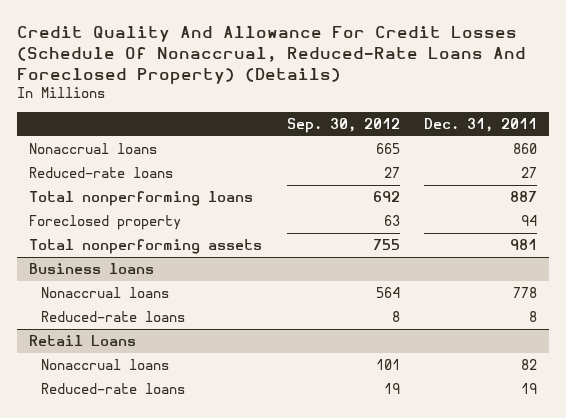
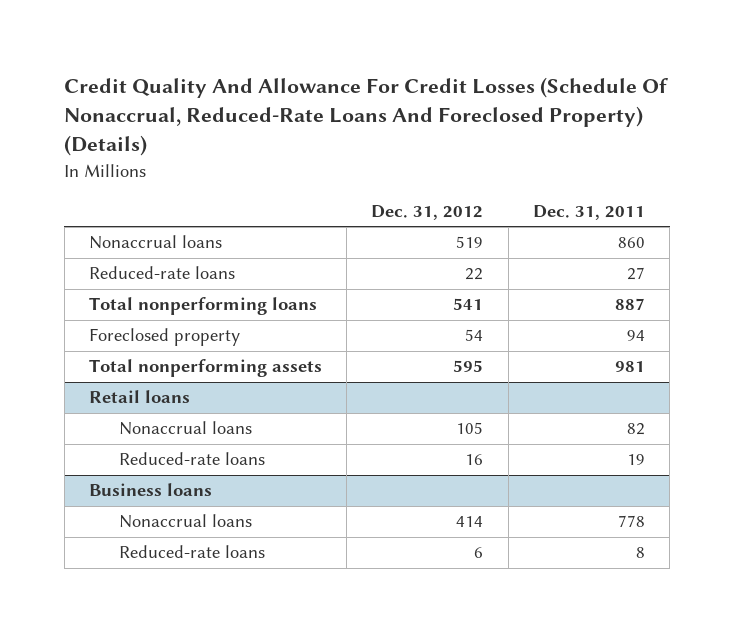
- | Sep. 30, 2012 | Dec. 31, 2011
+ | Dec. 31, 2012 | Dec. 31, 2011
+ Retail loans
+ Nonaccrual loans | 105 | 82
+ Reduced-rate loans | 16 | 19
- Retail Loans
- Nonaccrual loans | 101 | 82
- Reduced-rate loans | 19 | 19

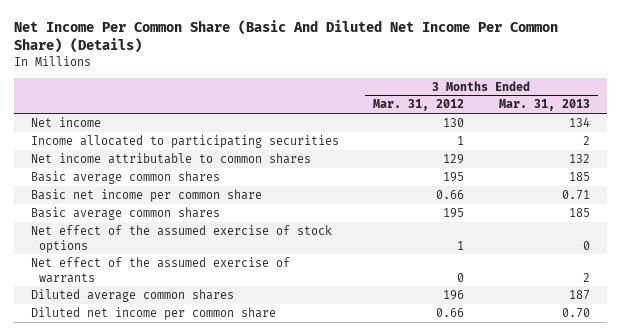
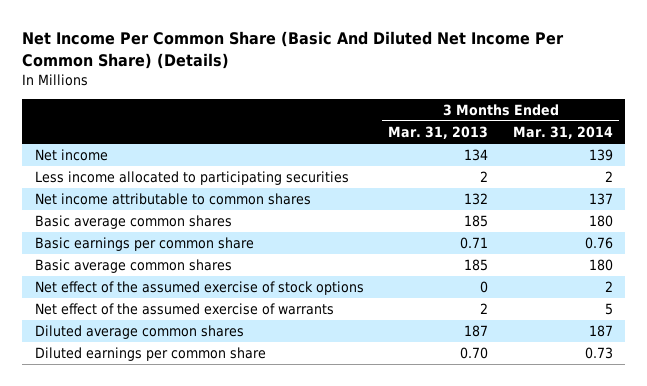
- | 3 Months Ended Mar. 31, 2012 | 3 Months Ended Mar. 31, 2013
+ | 3 Months Ended Mar. 31, 2013 | 3 Months Ended Mar. 31, 2014
- Income allocated to participating securities | 1 | 2
+ Less income allocated to participating securities | 2 | 2
- Basic net income per common share | 0.66 | 0.71
+ Basic earnings per common share | 0.71 | 0.76
- Diluted net income per common share | 0.66 | 0.70
+ Diluted earnings per common share | 0.70 | 0.73

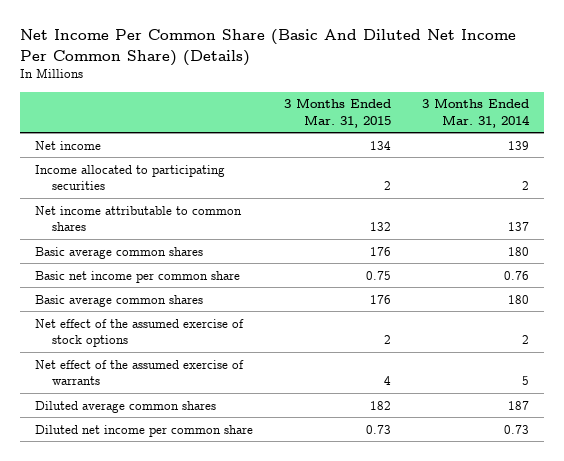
- | 3 Months Ended Mar. 31, 2013 | 3 Months Ended Mar. 31, 2014
+ | 3 Months Ended Mar. 31, 2015 | 3 Months Ended Mar. 31, 2014
- Less income allocated to participating securities | 2 | 2
+ Income allocated to participating securities | 2 | 2
- Basic earnings per common share | 0.71 | 0.76
+ Basic net income per common share | 0.75 | 0.76
- Diluted earnings per common share | 0.70 | 0.73
+ Diluted net income per common share | 0.73 | 0.73

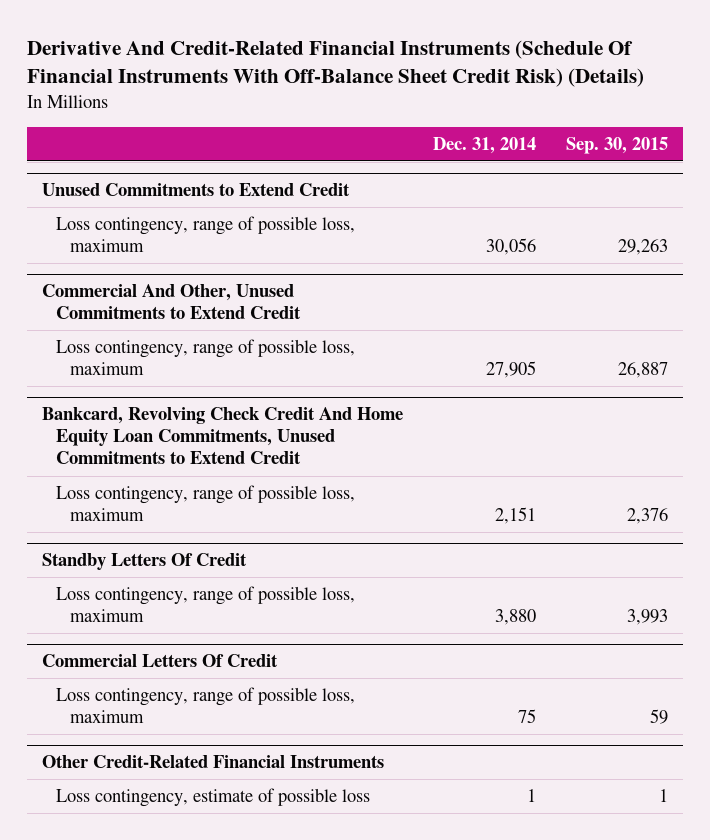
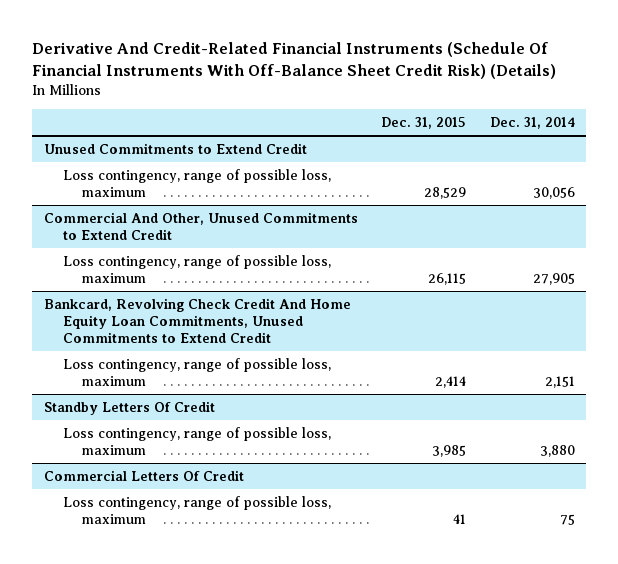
- | Dec. 31, 2014 | Sep. 30, 2015
+ | Dec. 31, 2015 | Dec. 31, 2014
- Other Credit-Related Financial Instruments
- Loss contingency, estimate of possible loss | 1 | 1

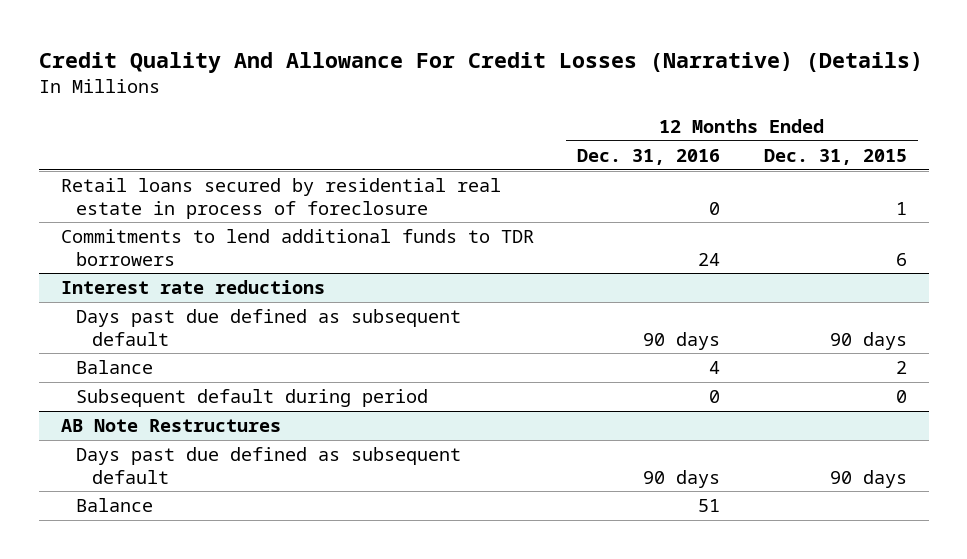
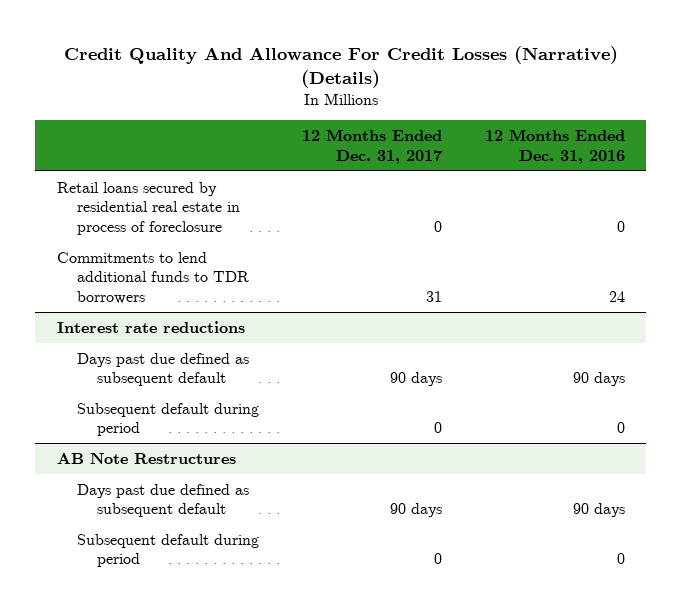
- | 12 Months Ended Dec. 31, 2016 | 12 Months Ended Dec. 31, 2015
+ | 12 Months Ended Dec. 31, 2017 | 12 Months Ended Dec. 31, 2016
@ Interest rate reductions
- Balance | 4 | 2
@ AB Note Restructures
- Balance | 51 |
+ Subsequent default during period | 0 | 0

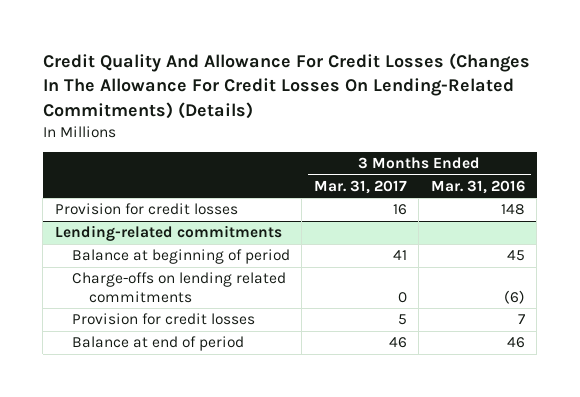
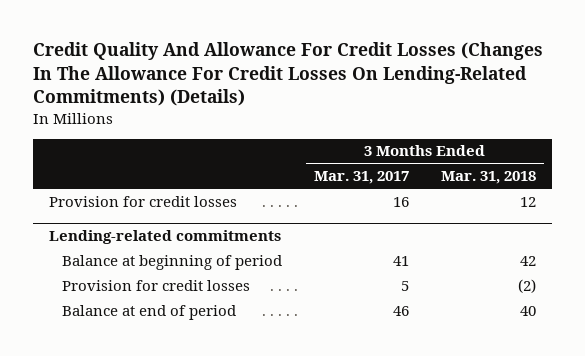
- | 3 Months Ended Mar. 31, 2017 | 3 Months Ended Mar. 31, 2016
+ | 3 Months Ended Mar. 31, 2017 | 3 Months Ended Mar. 31, 2018
@ Lending-related commitments
- Charge-offs on lending related commitments | 0 | (6)

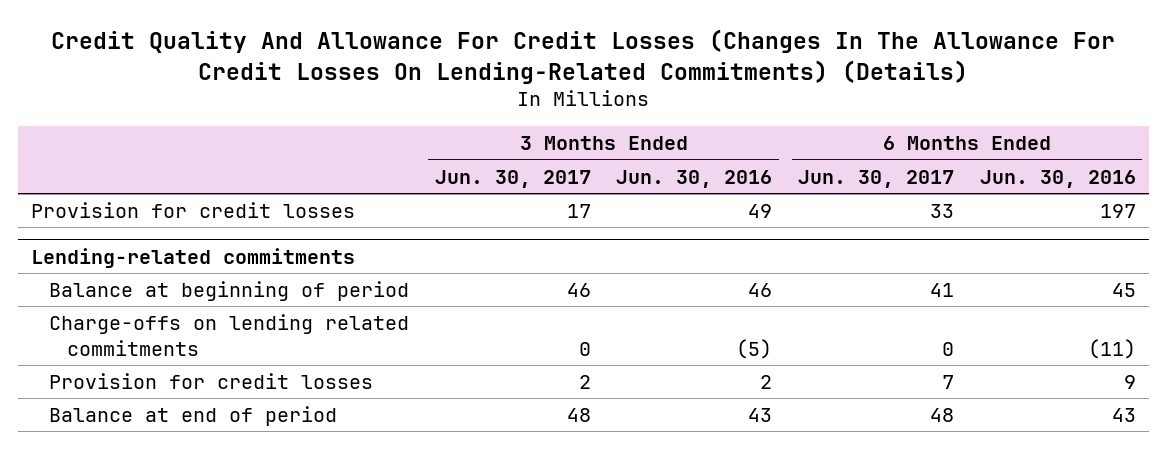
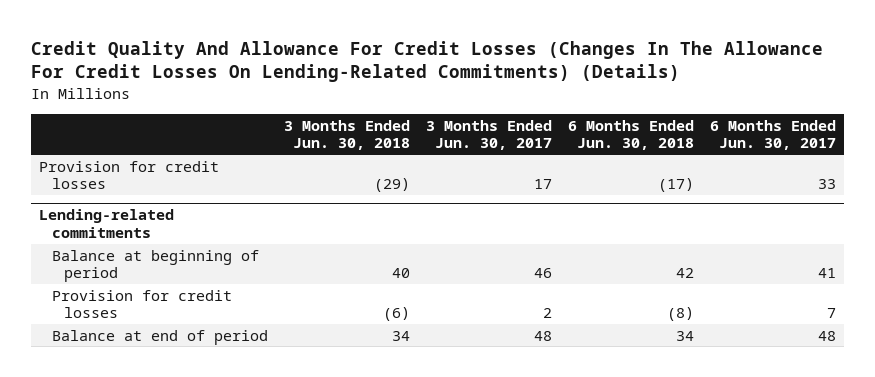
- | 3 Months Ended Jun. 30, 2017 | 3 Months Ended Jun. 30, 2016 | 6 Months Ended Jun. 30, 2017 | 6 Months Ended Jun. 30, 2016
+ | 3 Months Ended Jun. 30, 2018 | 3 Months Ended Jun. 30, 2017 | 6 Months Ended Jun. 30, 2018 | 6 Months Ended Jun. 30, 2017
@ Lending-related commitments
- Charge-offs on lending related commitments | 0 | (5) | 0 | (11)

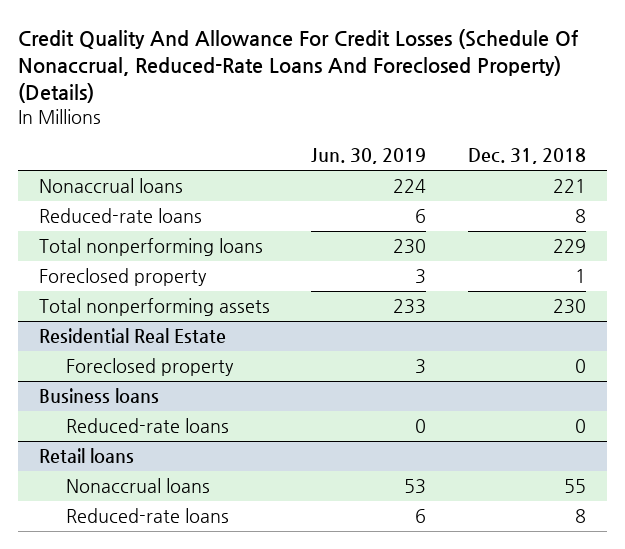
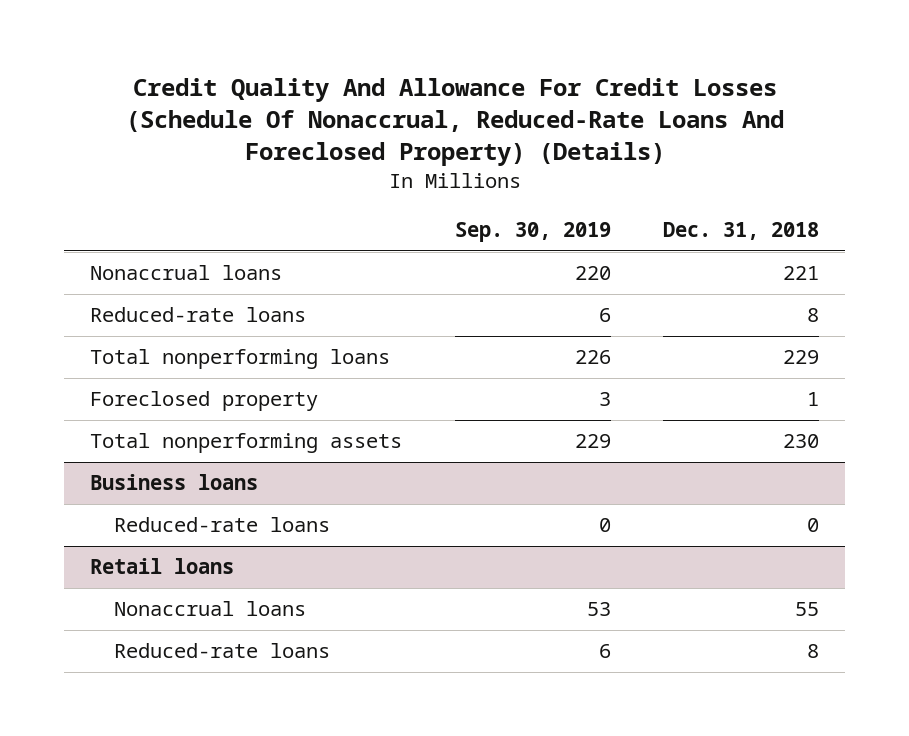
- | Jun. 30, 2019 | Dec. 31, 2018
+ | Sep. 30, 2019 | Dec. 31, 2018
- Residential Real Estate
- Foreclosed property | 3 | 0

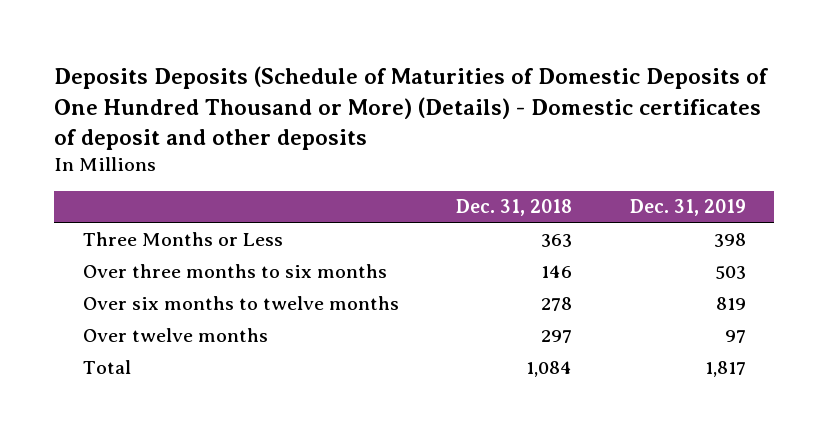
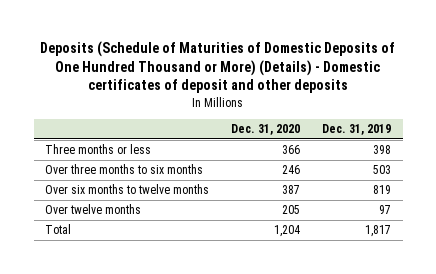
- Deposits Deposits (Schedule of Maturities of Domestic Deposits of One Hundred Thousand or More) (Details) - Domestic certificates of deposit and other deposits
+ Deposits (Schedule of Maturities of Domestic Deposits of One Hundred Thousand or More) (Details) - Domestic certificates of deposit and other deposits
- | Dec. 31, 2018 | Dec. 31, 2019
+ | Dec. 31, 2020 | Dec. 31, 2019
- Three Months or Less | 363 | 398
+ Three months or less | 366 | 398

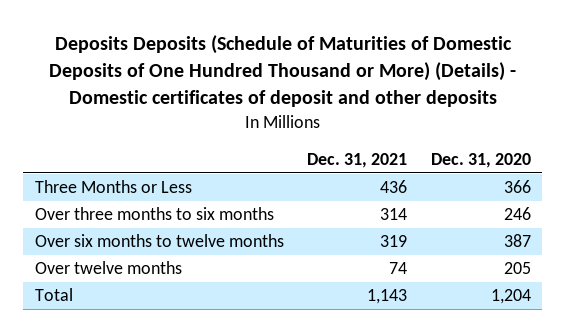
- Deposits (Schedule of Maturities of Domestic Deposits of One Hundred Thousand or More) (Details) - Domestic certificates of deposit and other deposits
+ Deposits Deposits (Schedule of Maturities of Domestic Deposits of One Hundred Thousand or More) (Details) - Domestic certificates of deposit and other deposits
- | Dec. 31, 2020 | Dec. 31, 2019
+ | Dec. 31, 2021 | Dec. 31, 2020
- Three months or less | 366 | 398
+ Three Months or Less | 436 | 366

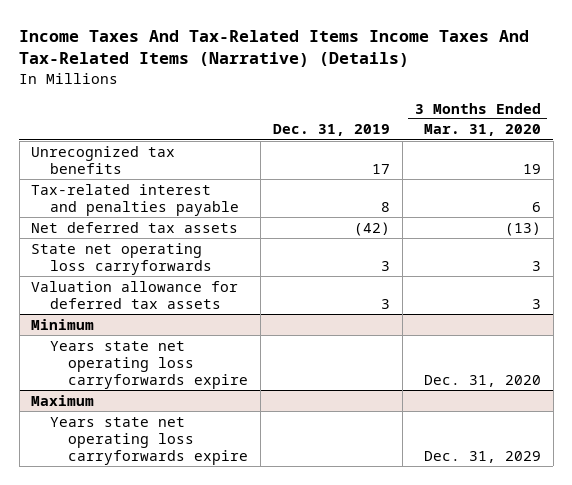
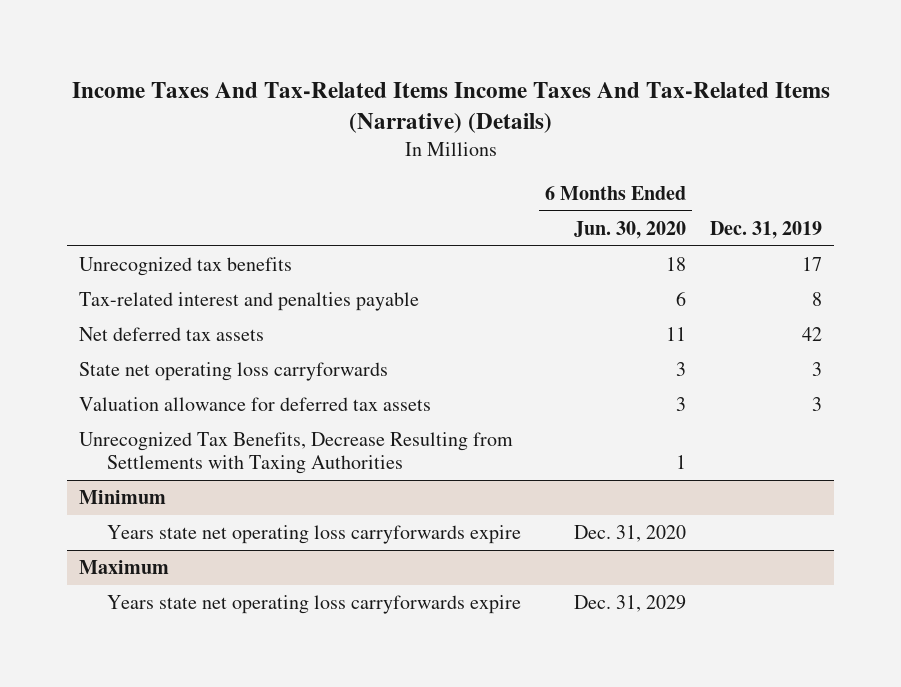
- | Dec. 31, 2019 | 3 Months Ended Mar. 31, 2020
+ | 6 Months Ended Jun. 30, 2020 | Dec. 31, 2019
- Net deferred tax assets | (42) | (13)
+ Net deferred tax assets | 11 | 42
+ Unrecognized Tax Benefits, Decrease Resulting from Settlements with Taxing Authorities | 1 |

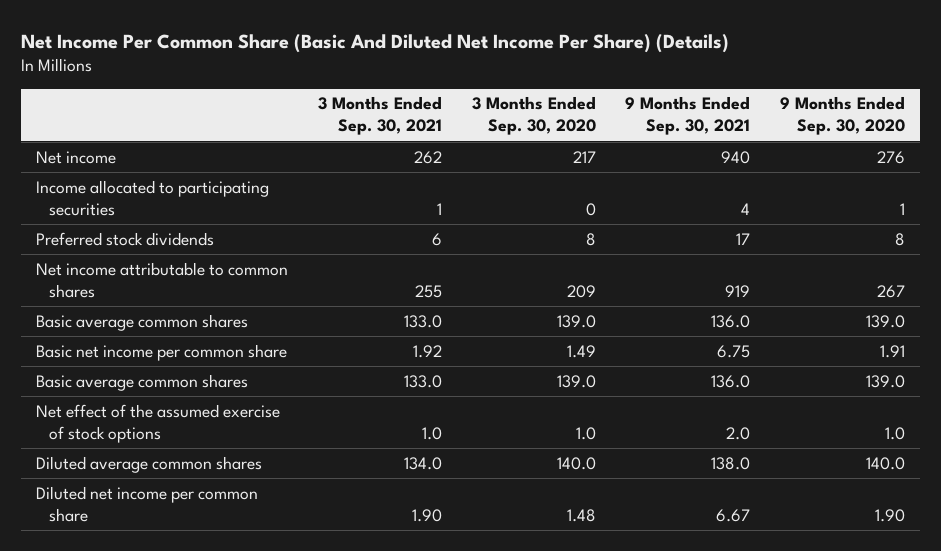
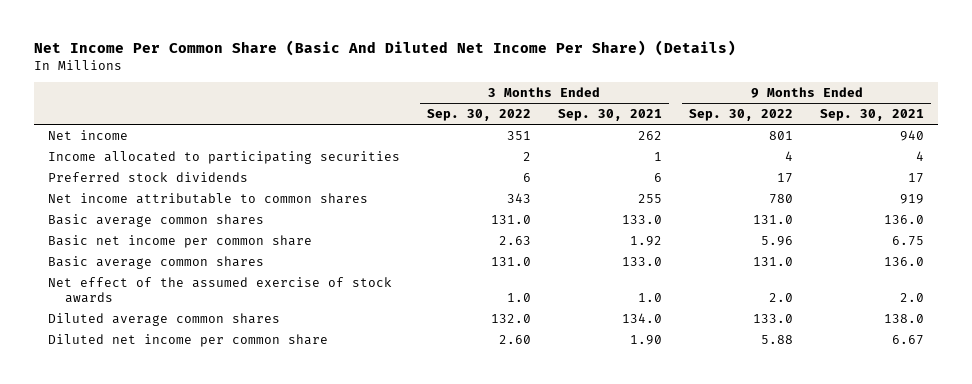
- | 3 Months Ended Sep. 30, 2021 | 3 Months Ended Sep. 30, 2020 | 9 Months Ended Sep. 30, 2021 | 9 Months Ended Sep. 30, 2020
+ | 3 Months Ended Sep. 30, 2022 | 3 Months Ended Sep. 30, 2021 | 9 Months Ended Sep. 30, 2022 | 9 Months Ended Sep. 30, 2021
- Net effect of the assumed exercise of stock options | 1.0 | 1.0 | 2.0 | 1.0
+ Net effect of the assumed exercise of stock awards | 1.0 | 1.0 | 2.0 | 2.0

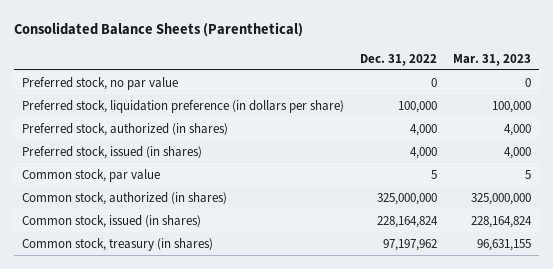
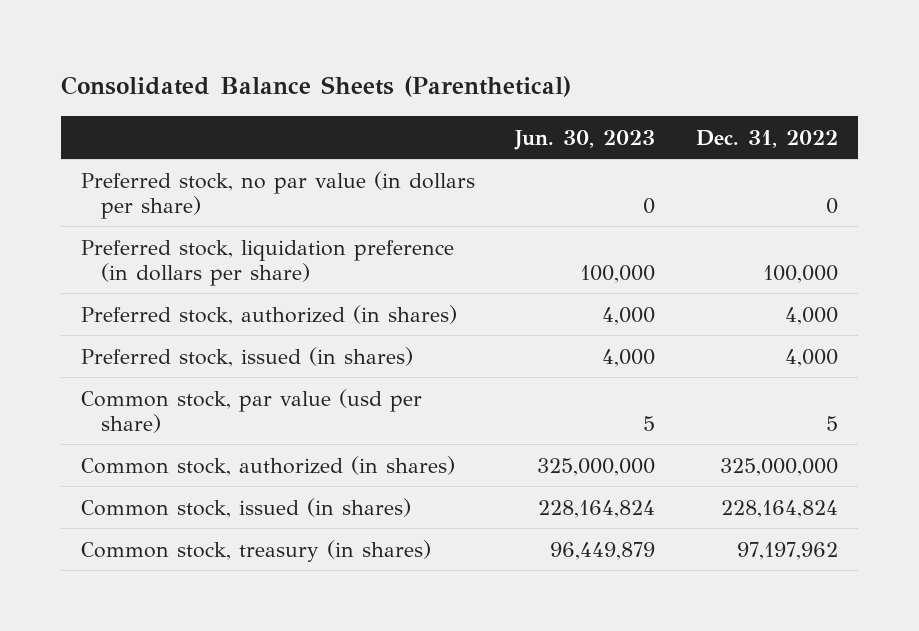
- | Dec. 31, 2022 | Mar. 31, 2023
+ | Jun. 30, 2023 | Dec. 31, 2022
- Preferred stock, no par value | 0 | 0
+ Preferred stock, no par value (in dollars per share) | 0 | 0
- Common stock, par value | 5 | 5
+ Common stock, par value (usd per share) | 5 | 5

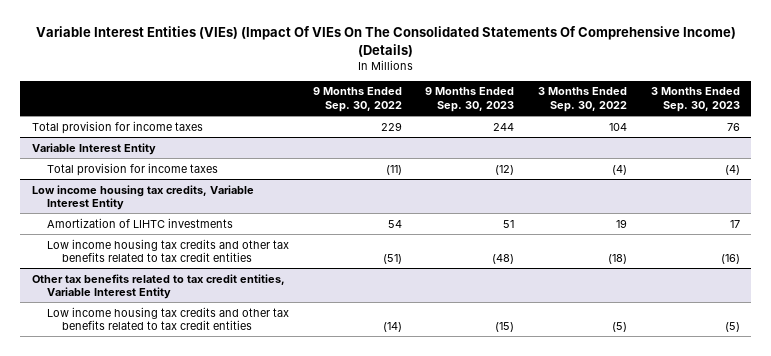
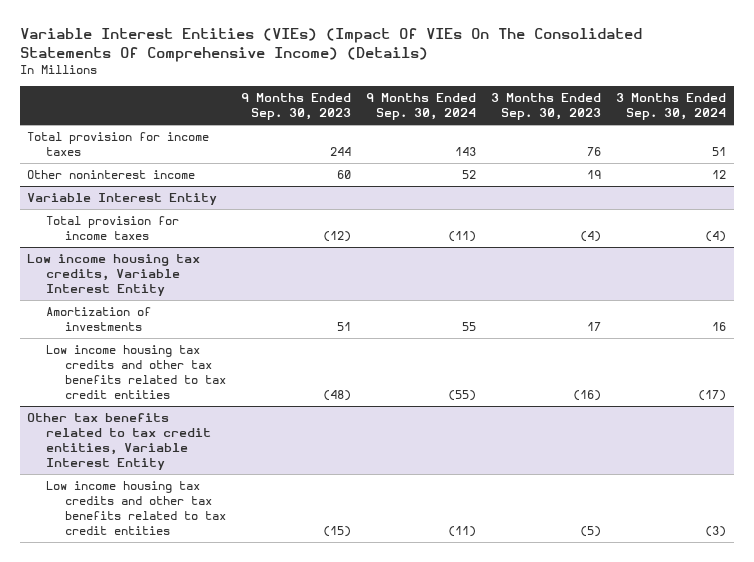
- | 9 Months Ended Sep. 30, 2022 | 9 Months Ended Sep. 30, 2023 | 3 Months Ended Sep. 30, 2022 | 3 Months Ended Sep. 30, 2023
+ | 9 Months Ended Sep. 30, 2023 | 9 Months Ended Sep. 30, 2024 | 3 Months Ended Sep. 30, 2023 | 3 Months Ended Sep. 30, 2024
+ Other noninterest income | 60 | 52 | 19 | 12
@ Low income housing tax credits, Variable Interest Entity
- Amortization of LIHTC investments | 54 | 51 | 19 | 17
+ Amortization of investments | 51 | 55 | 17 | 16

